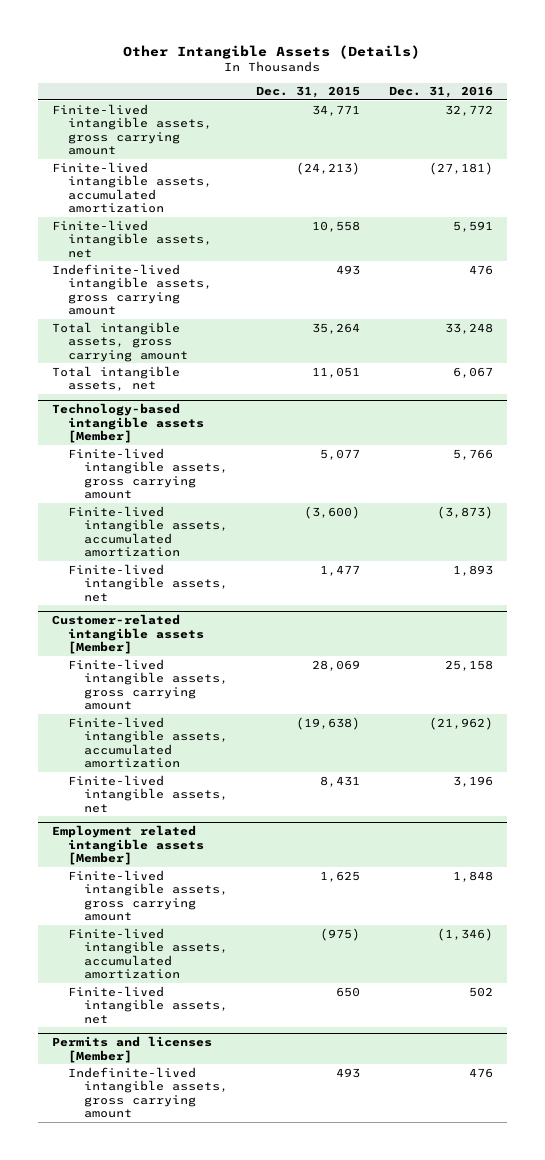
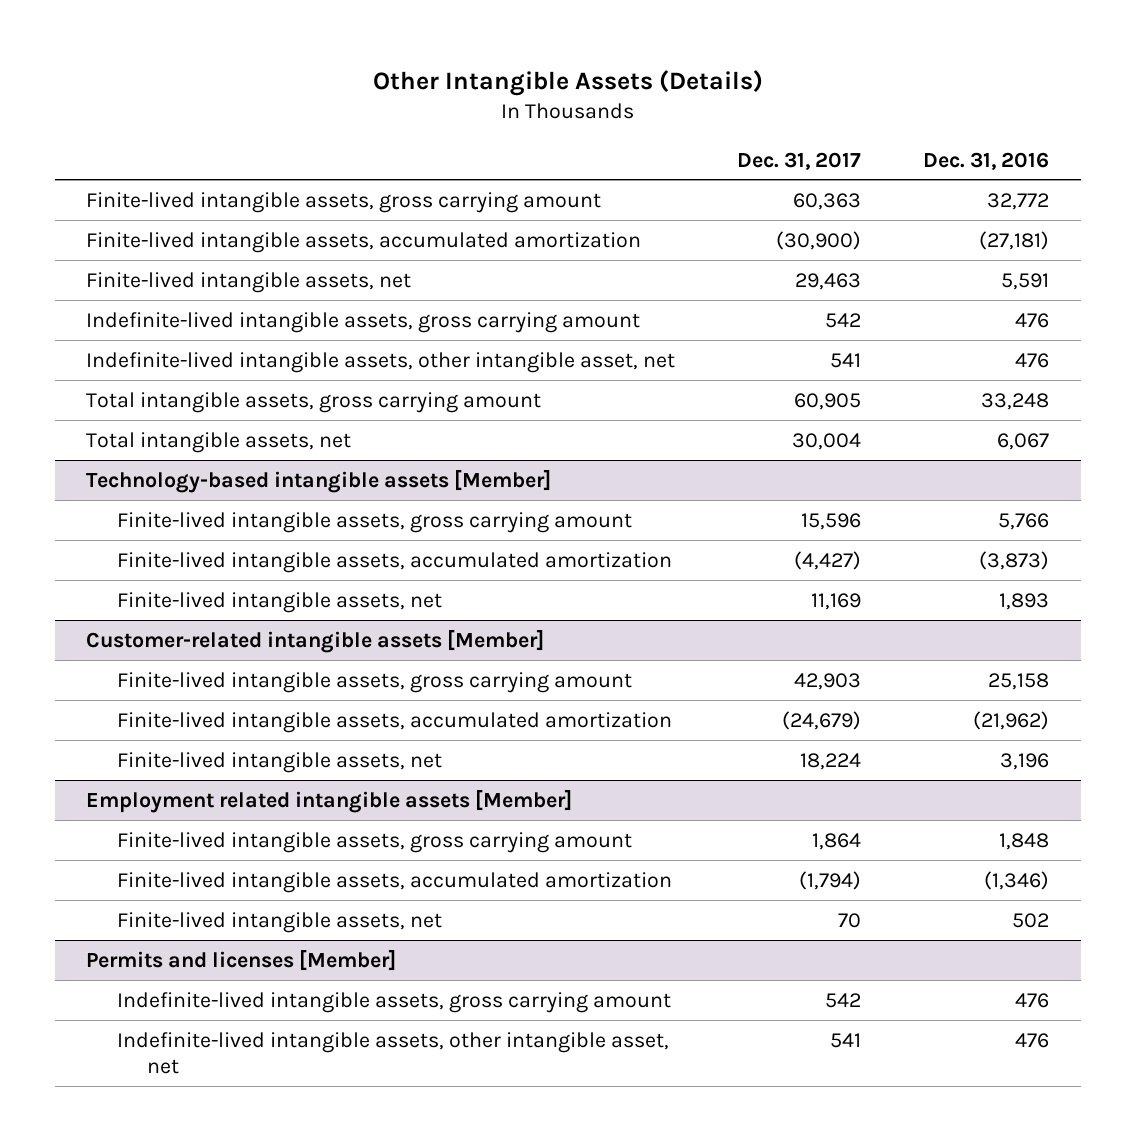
- | Dec. 31, 2015 | Dec. 31, 2016
+ | Dec. 31, 2017 | Dec. 31, 2016
+ Indefinite-lived intangible assets, other intangible asset, net | 541 | 476
@ Permits and licenses [Member]
+ Indefinite-lived intangible assets, other intangible asset, net | 541 | 476

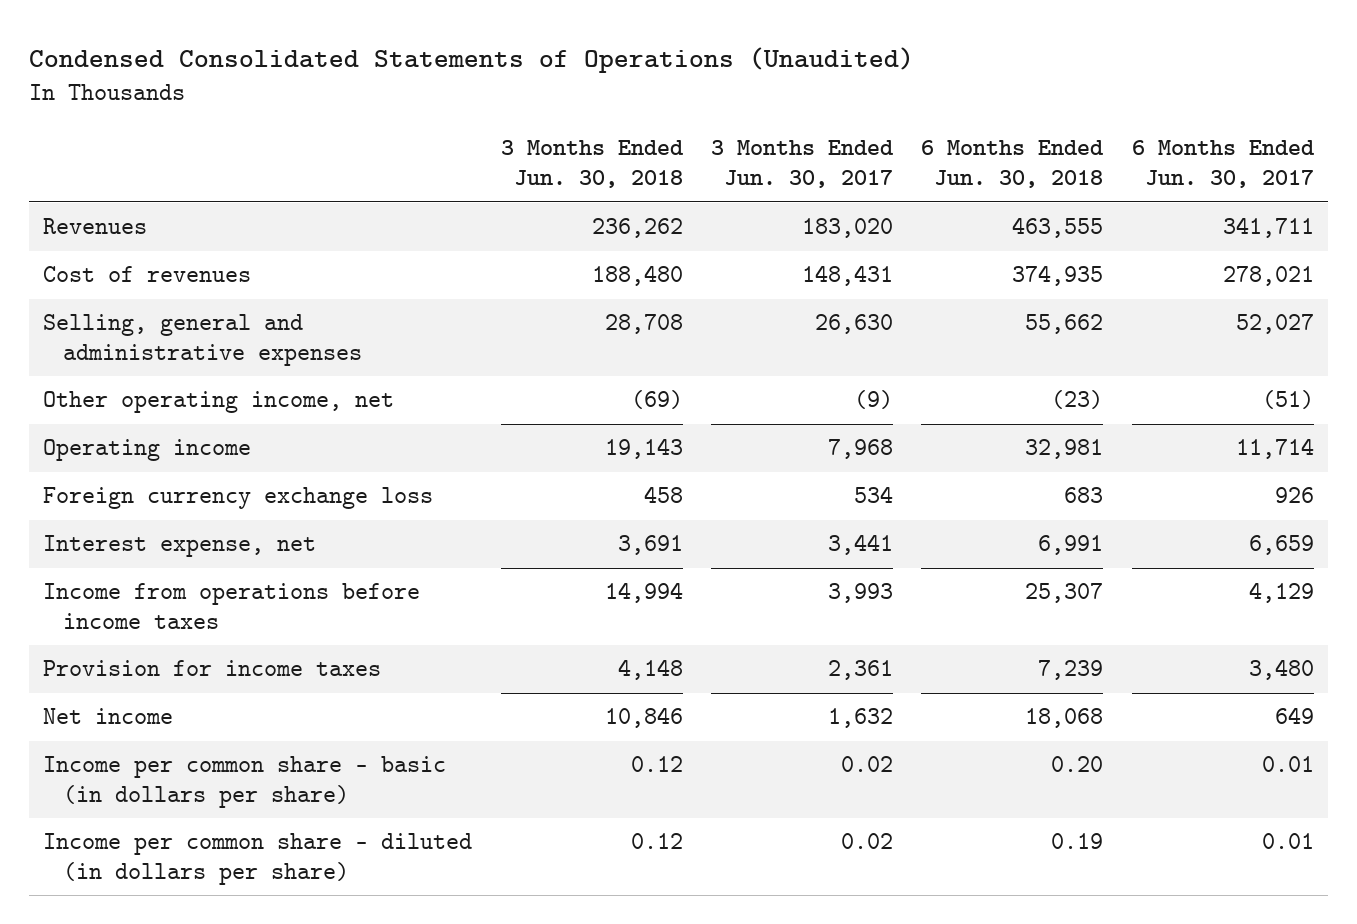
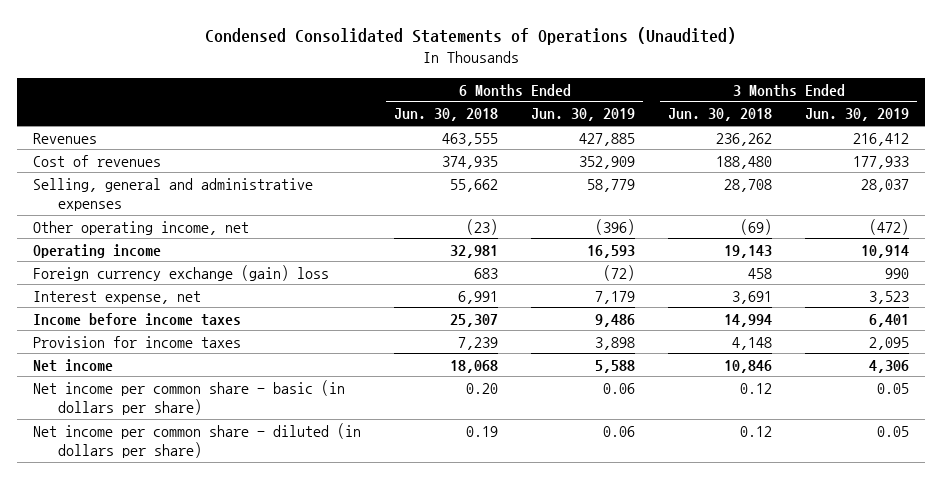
- | 3 Months Ended Jun. 30, 2018 | 3 Months Ended Jun. 30, 2017 | 6 Months Ended Jun. 30, 2018 | 6 Months Ended Jun. 30, 2017
+ | 6 Months Ended Jun. 30, 2018 | 6 Months Ended Jun. 30, 2019 | 3 Months Ended Jun. 30, 2018 | 3 Months Ended Jun. 30, 2019
- Foreign currency exchange loss | 458 | 534 | 683 | 926
+ Foreign currency exchange (gain) loss | 683 | (72) | 458 | 990
- Income from operations before income taxes | 14,994 | 3,993 | 25,307 | 4,129
+ Income before income taxes | 25,307 | 9,486 | 14,994 | 6,401
- Income per common share - basic (in dollars per share) | 0.12 | 0.02 | 0.20 | 0.01
- Income per common share - diluted (in dollars per share) | 0.12 | 0.02 | 0.19 | 0.01
+ Net income per common share - basic (in dollars per share) | 0.20 | 0.06 | 0.12 | 0.05
+ Net income per common share - diluted (in dollars per share) | 0.19 | 0.06 | 0.12 | 0.05

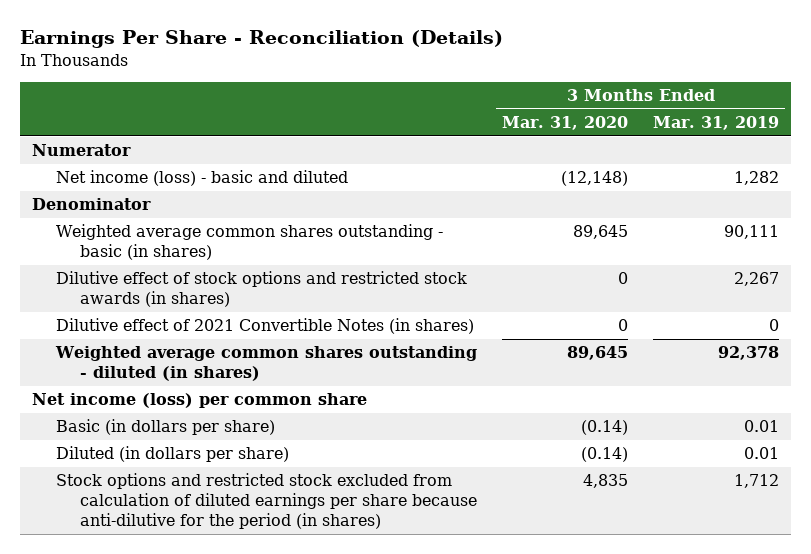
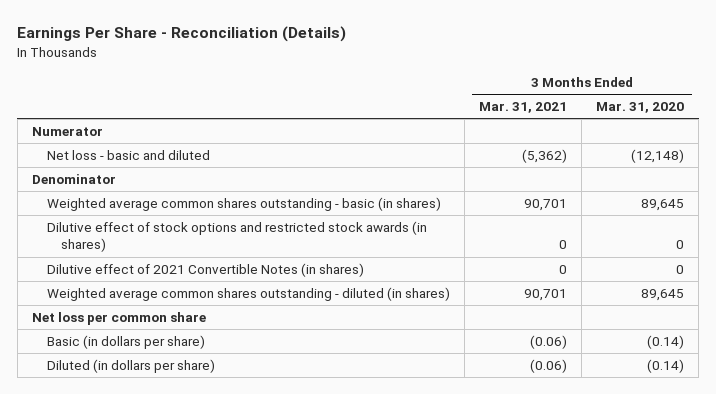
- | 3 Months Ended Mar. 31, 2020 | 3 Months Ended Mar. 31, 2019
+ | 3 Months Ended Mar. 31, 2021 | 3 Months Ended Mar. 31, 2020
- Net income (loss) - basic and diluted | (12,148) | 1,282
+ Net loss - basic and diluted | (5,362) | (12,148)
- Net income (loss) per common share
+ Net loss per common share
- Stock options and restricted stock excluded from calculation of diluted earnings per share because anti-dilutive for the period (in shares) | 4,835 | 1,712

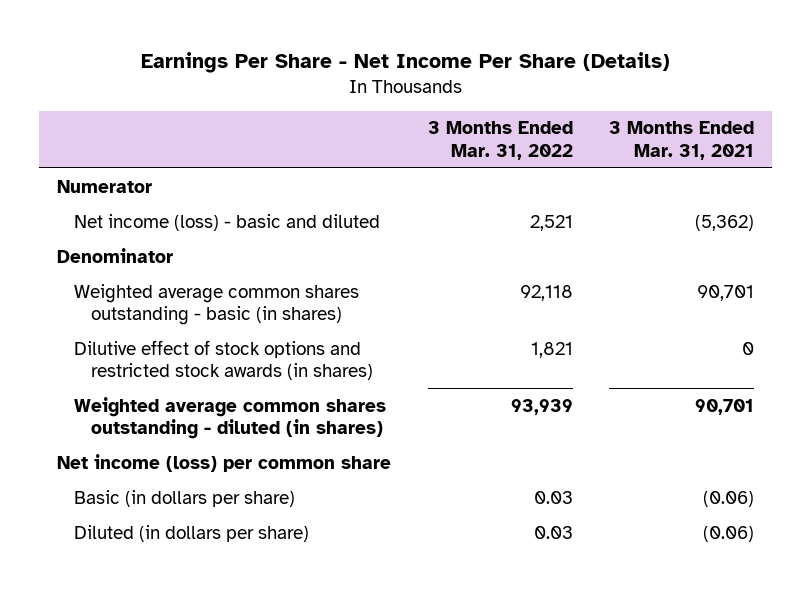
- Earnings Per Share - Reconciliation (Details)
+ Earnings Per Share - Net Income Per Share (Details)
- | 3 Months Ended Mar. 31, 2021 | 3 Months Ended Mar. 31, 2020
+ | 3 Months Ended Mar. 31, 2022 | 3 Months Ended Mar. 31, 2021
- Net loss - basic and diluted | (5,362) | (12,148)
+ Net income (loss) - basic and diluted | 2,521 | (5,362)
- Dilutive effect of 2021 Convertible Notes (in shares) | 0 | 0
- Net loss per common share
+ Net income (loss) per common share

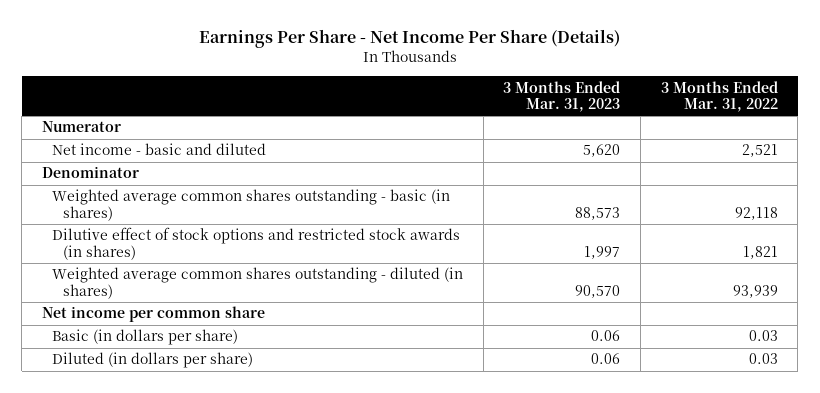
- | 3 Months Ended Mar. 31, 2022 | 3 Months Ended Mar. 31, 2021
+ | 3 Months Ended Mar. 31, 2023 | 3 Months Ended Mar. 31, 2022
- Net income (loss) - basic and diluted | 2,521 | (5,362)
+ Net income - basic and diluted | 5,620 | 2,521
- Net income (loss) per common share
+ Net income per common share

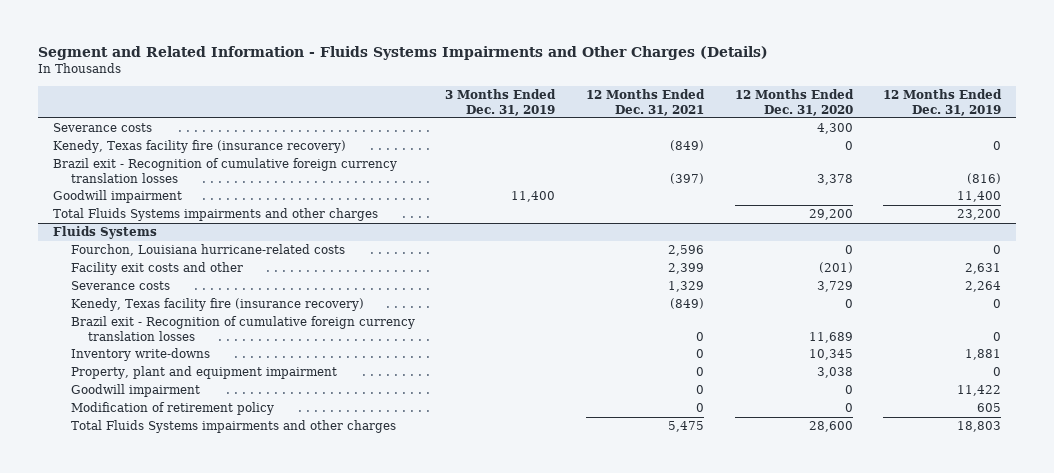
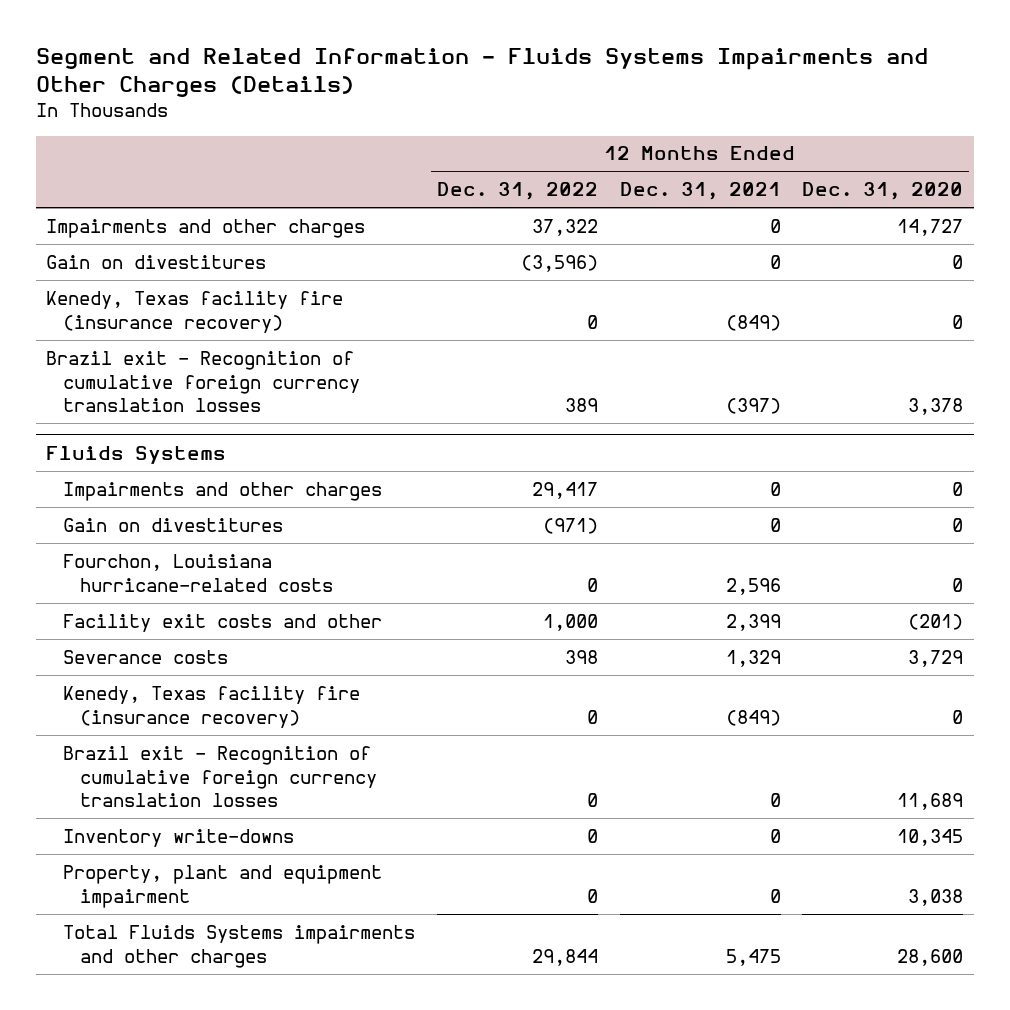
- | 3 Months Ended Dec. 31, 2019 | 12 Months Ended Dec. 31, 2021 | 12 Months Ended Dec. 31, 2020 | 12 Months Ended Dec. 31, 2019
+ | 12 Months Ended Dec. 31, 2022 | 12 Months Ended Dec. 31, 2021 | 12 Months Ended Dec. 31, 2020
- Severance costs | | | 4,300 |
+ Impairments and other charges | 37,322 | 0 | 14,727
+ Gain on divestitures | (3,596) | 0 | 0
- Goodwill impairment | 11,400 | | | 11,400
- Total Fluids Systems impairments and other charges | | | 29,200 | 23,200
@ Fluids Systems
+ Impairments and other charges | 29,417 | 0 | 0
+ Gain on divestitures | (971) | 0 | 0
- Goodwill impairment | | 0 | 0 | 11,422
- Modification of retirement policy | | 0 | 0 | 605

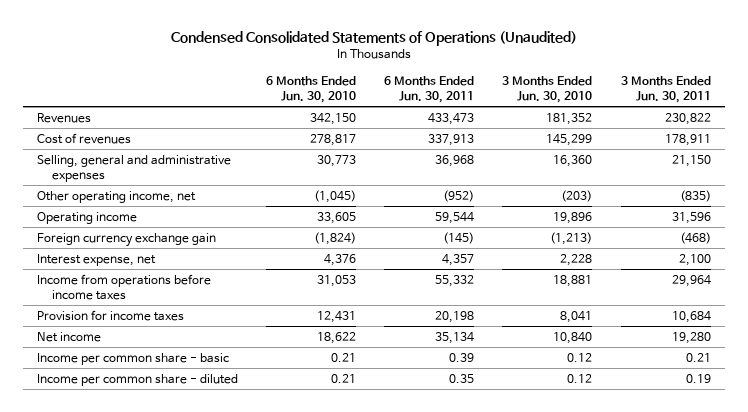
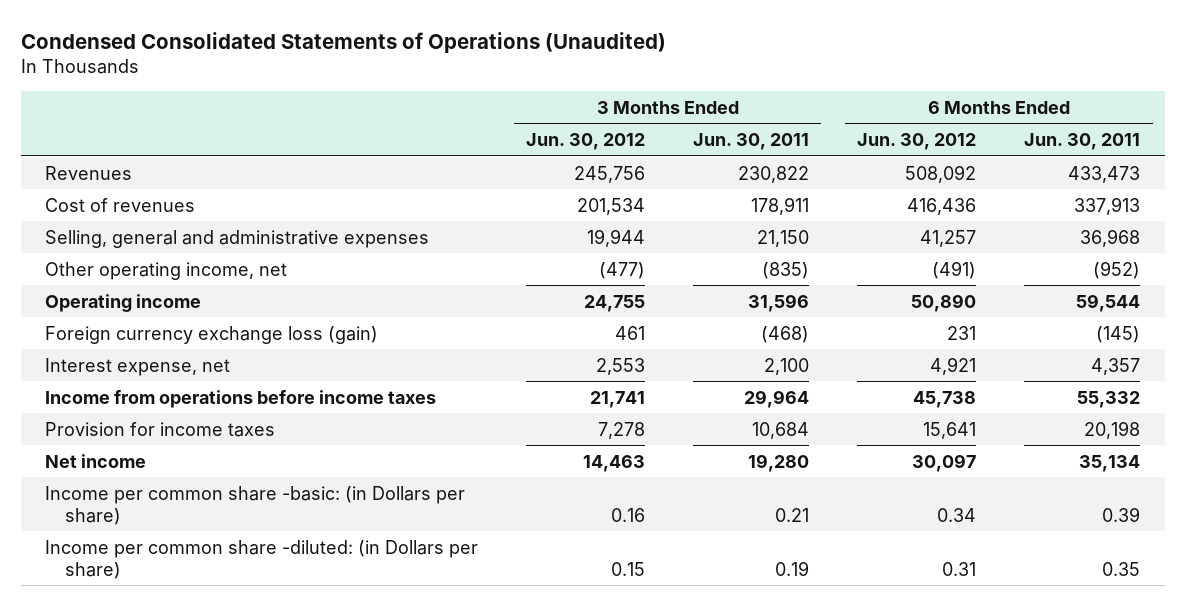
- | 6 Months Ended Jun. 30, 2010 | 6 Months Ended Jun. 30, 2011 | 3 Months Ended Jun. 30, 2010 | 3 Months Ended Jun. 30, 2011
+ | 3 Months Ended Jun. 30, 2012 | 3 Months Ended Jun. 30, 2011 | 6 Months Ended Jun. 30, 2012 | 6 Months Ended Jun. 30, 2011
- Foreign currency exchange gain | (1,824) | (145) | (1,213) | (468)
+ Foreign currency exchange loss (gain) | 461 | (468) | 231 | (145)
- Income per common share - basic | 0.21 | 0.39 | 0.12 | 0.21
- Income per common share - diluted | 0.21 | 0.35 | 0.12 | 0.19
+ Income per common share -basic: (in Dollars per share) | 0.16 | 0.21 | 0.34 | 0.39
+ Income per common share -diluted: (in Dollars per share) | 0.15 | 0.19 | 0.31 | 0.35

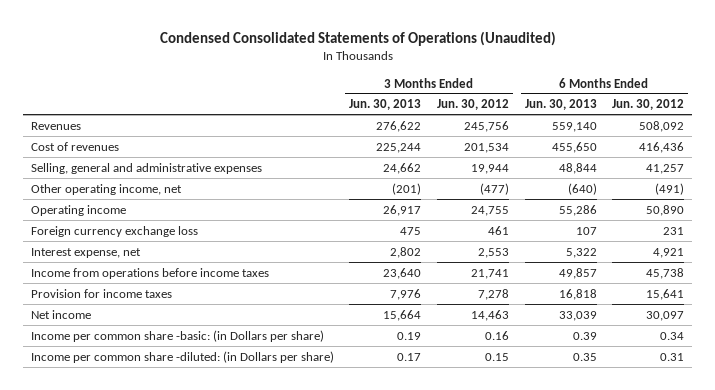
- | 3 Months Ended Jun. 30, 2012 | 3 Months Ended Jun. 30, 2011 | 6 Months Ended Jun. 30, 2012 | 6 Months Ended Jun. 30, 2011
+ | 3 Months Ended Jun. 30, 2013 | 3 Months Ended Jun. 30, 2012 | 6 Months Ended Jun. 30, 2013 | 6 Months Ended Jun. 30, 2012
- Foreign currency exchange loss (gain) | 461 | (468) | 231 | (145)
+ Foreign currency exchange loss | 475 | 461 | 107 | 231

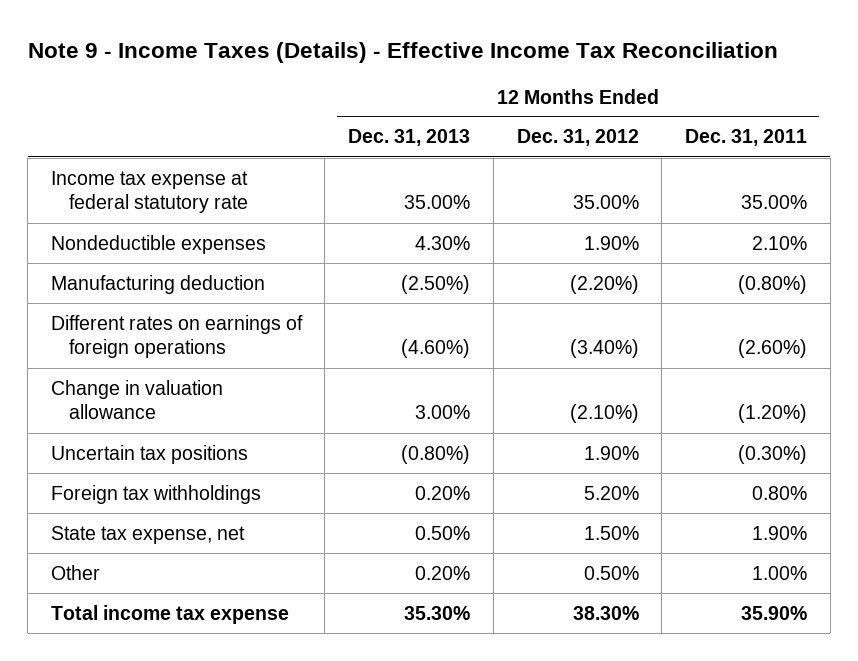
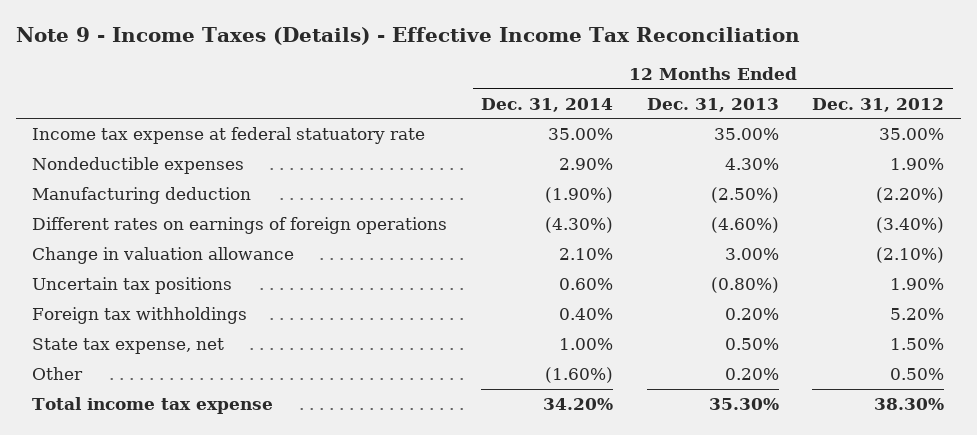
- | 12 Months Ended Dec. 31, 2013 | 12 Months Ended Dec. 31, 2012 | 12 Months Ended Dec. 31, 2011
+ | 12 Months Ended Dec. 31, 2014 | 12 Months Ended Dec. 31, 2013 | 12 Months Ended Dec. 31, 2012
- Income tax expense at federal statutory rate | 35.00% | 35.00% | 35.00%
+ Income tax expense at federal statuatory rate | 35.00% | 35.00% | 35.00%

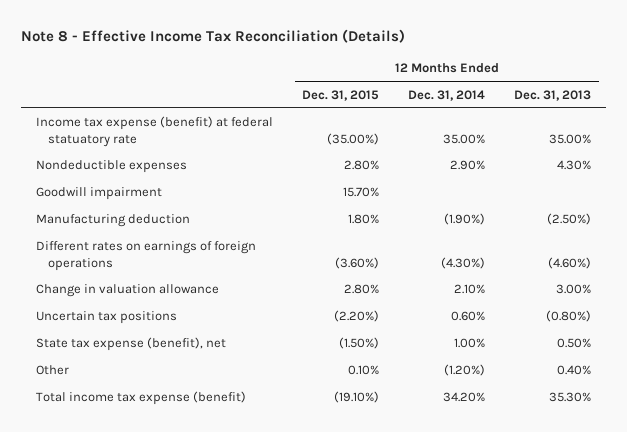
- Note 9 - Income Taxes (Details) - Effective Income Tax Reconciliation
+ Note 8 - Effective Income Tax Reconciliation (Details)
- | 12 Months Ended Dec. 31, 2014 | 12 Months Ended Dec. 31, 2013 | 12 Months Ended Dec. 31, 2012
+ | 12 Months Ended Dec. 31, 2015 | 12 Months Ended Dec. 31, 2014 | 12 Months Ended Dec. 31, 2013
- Income tax expense at federal statuatory rate | 35.00% | 35.00% | 35.00%
+ Income tax expense (benefit) at federal statuatory rate | (35.00%) | 35.00% | 35.00%
+ Goodwill impairment | 15.70% | |
- Foreign tax withholdings | 0.40% | 0.20% | 5.20%
- State tax expense, net | 1.00% | 0.50% | 1.50%
- Other | (1.60%) | 0.20% | 0.50%
- Total income tax expense | 34.20% | 35.30% | 38.30%
+ State tax expense (benefit), net | (1.50%) | 1.00% | 0.50%
+ Other | 0.10% | (1.20%) | 0.40%
+ Total income tax expense (benefit) | (19.10%) | 34.20% | 35.30%

